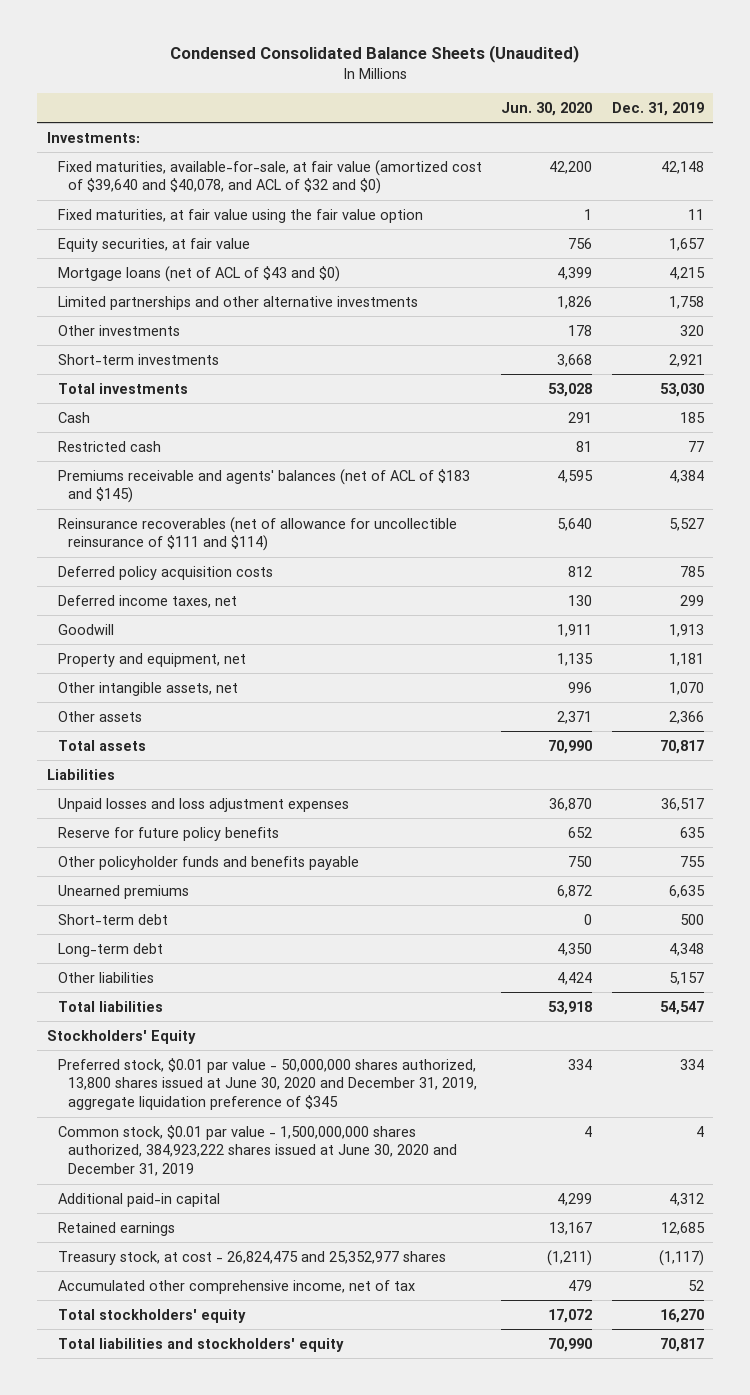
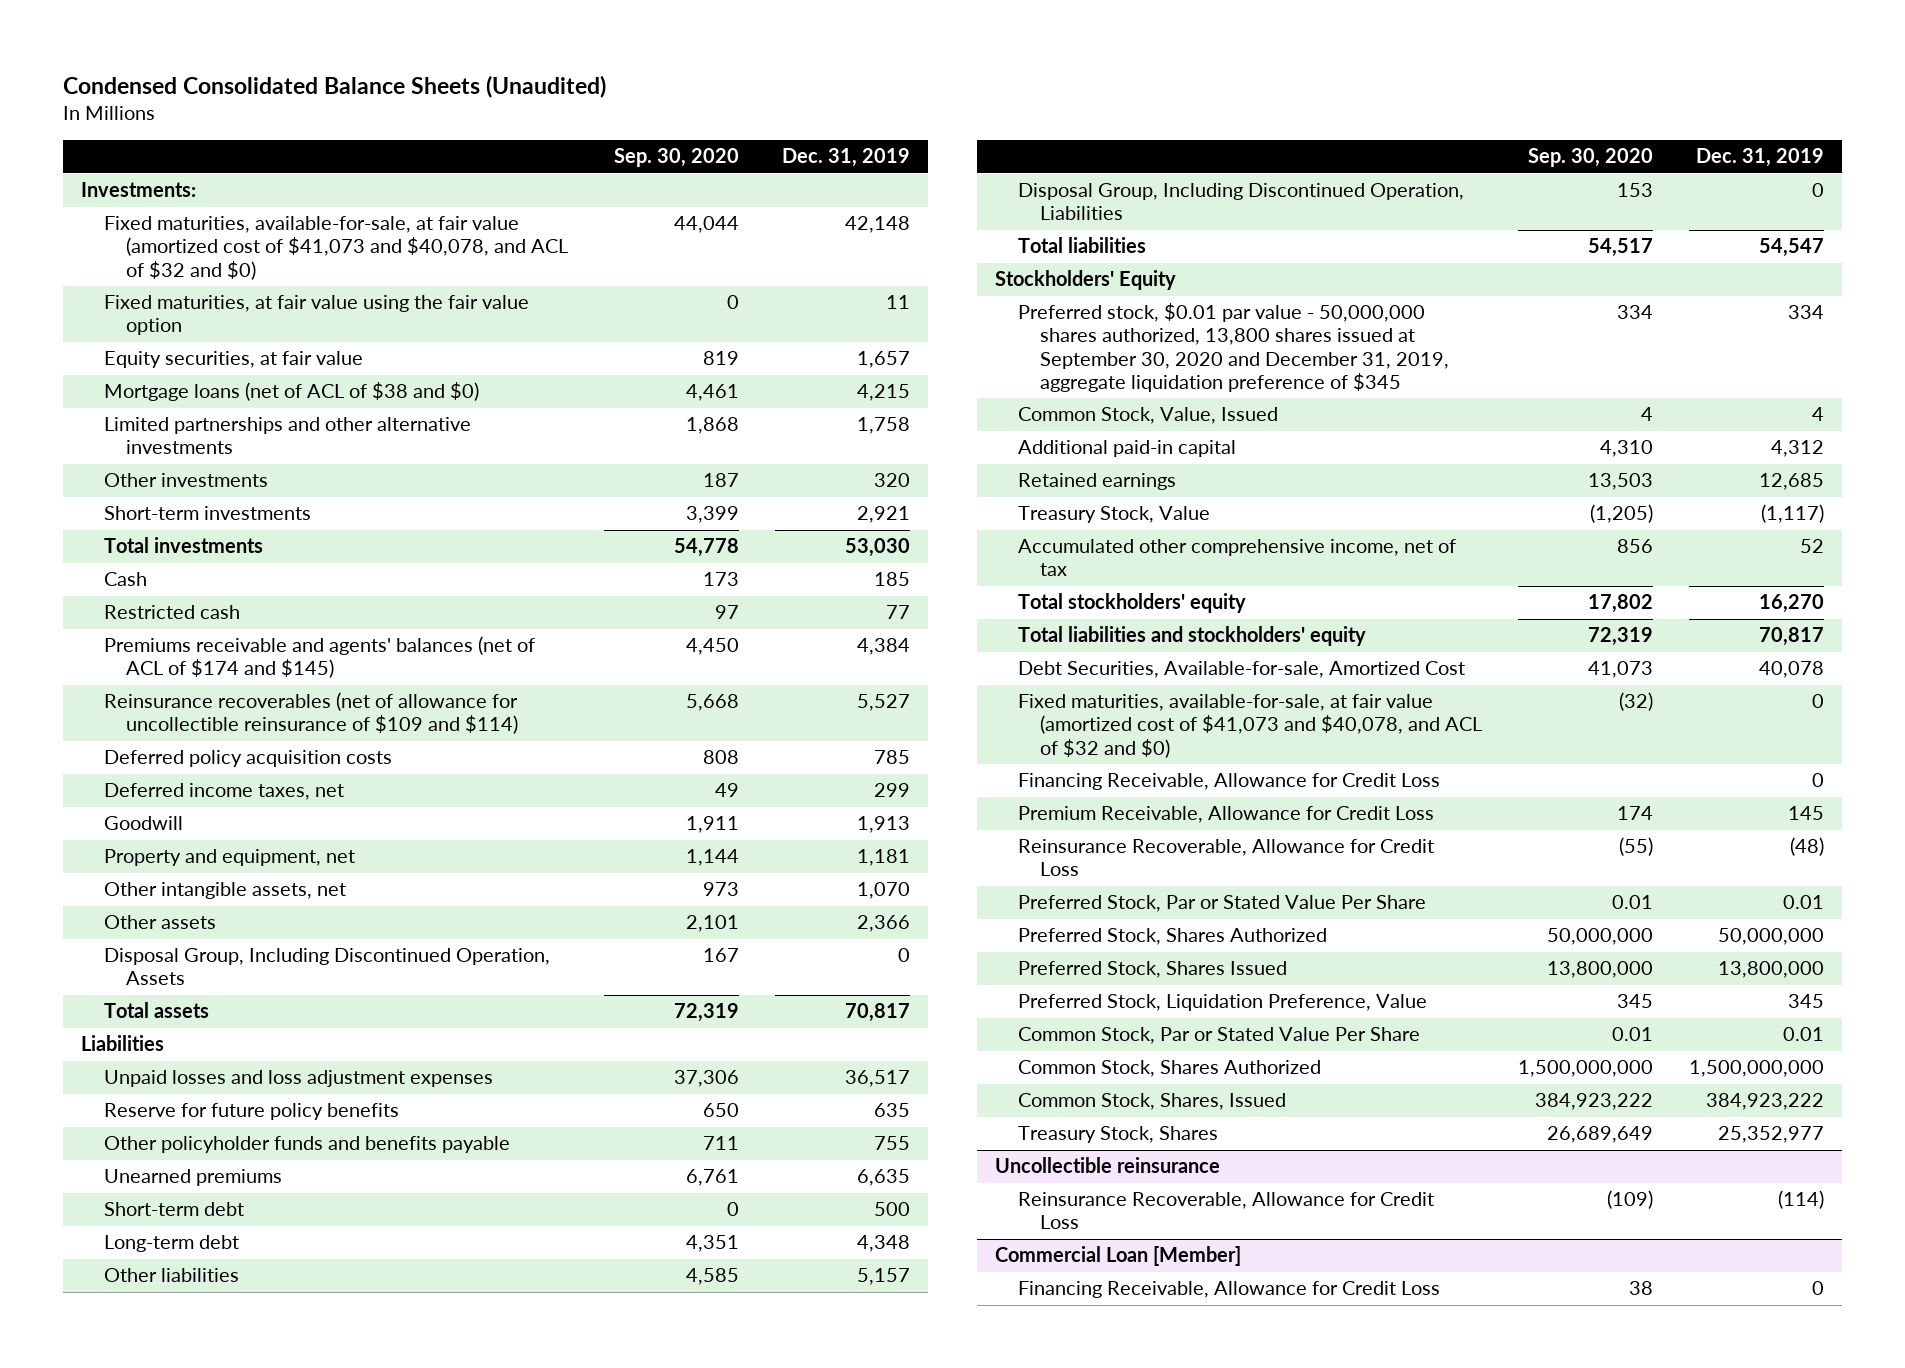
- | Jun. 30, 2020 | Dec. 31, 2019
+ | Sep. 30, 2020 | Dec. 31, 2019
- Fixed maturities, available-for-sale, at fair value (amortized cost of $39,640 and $40,078, and ACL of $32 and $0) | 42,200 | 42,148
+ Fixed maturities, available-for-sale, at fair value (amortized cost of $41,073 and $40,078, and ACL of $32 and $0) | 44,044 | 42,148
- Mortgage loans (net of ACL of $43 and $0) | 4,399 | 4,215
+ Mortgage loans (net of ACL of $38 and $0) | 4,461 | 4,215
- Premiums receivable and agents' balances (net of ACL of $183 and $145) | 4,595 | 4,384
- Reinsurance recoverables (net of allowance for uncollectible reinsurance of $111 and $114) | 5,640 | 5,527
+ Premiums receivable and agents' balances (net of ACL of $174 and $145) | 4,450 | 4,384
+ Reinsurance recoverables (net of allowance for uncollectible reinsurance of $109 and $114) | 5,668 | 5,527
+ Disposal Group, Including Discontinued Operation, Assets | 167 | 0
+ Disposal Group, Including Discontinued Operation, Liabilities | 153 | 0
- Preferred stock, $0.01 par value - 50,000,000 shares authorized, 13,800 shares issued at June 30, 2020 and December 31, 2019, aggregate liquidation preference of $345 | 334 | 334
- Common stock, $0.01 par value - 1,500,000,000 shares authorized, 384,923,222 shares issued at June 30, 2020 and December 31, 2019 | 4 | 4
+ Preferred stock, $0.01 par value - 50,000,000 shares authorized, 13,800 shares issued at September 30, 2020 and December 31, 2019, aggregate liquidation preference of $345 | 334 | 334
+ Common Stock, Value, Issued | 4 | 4
- Treasury stock, at cost - 26,824,475 and 25,352,977 shares | (1,211) | (1,117)
+ Treasury Stock, Value | (1,205) | (1,117)
+ Debt Securities, Available-for-sale, Amortized Cost | 41,073 | 40,078
+ Fixed maturities, available-for-sale, at fair value (amortized cost of $41,073 and $40,078, and ACL of $32 and $0) | (32) | 0
+ Financing Receivable, Allowance for Credit Loss | | 0
+ Premium Receivable, Allowance for Credit Loss | 174 | 145
+ Reinsurance Recoverable, Allowance for Credit Loss | (55) | (48)
+ Preferred Stock, Par or Stated Value Per Share | 0.01 | 0.01
+ Preferred Stock, Shares Authorized | 50,000,000 | 50,000,000
+ Preferred Stock, Shares Issued | 13,800,000 | 13,800,000
+ Preferred Stock, Liquidation Preference, Value | 345 | 345
+ Common Stock, Par or Stated Value Per Share | 0.01 | 0.01
+ Common Stock, Shares Authorized | 1,500,000,000 | 1,500,000,000
+ Common Stock, Shares, Issued | 384,923,222 | 384,923,222
+ Treasury Stock, Shares | 26,689,649 | 25,352,977
+ Uncollectible reinsurance
+ Reinsurance Recoverable, Allowance for Credit Loss | (109) | (114)
+ Commercial Loan [Member]
+ Financing Receivable, Allowance for Credit Loss | 38 | 0

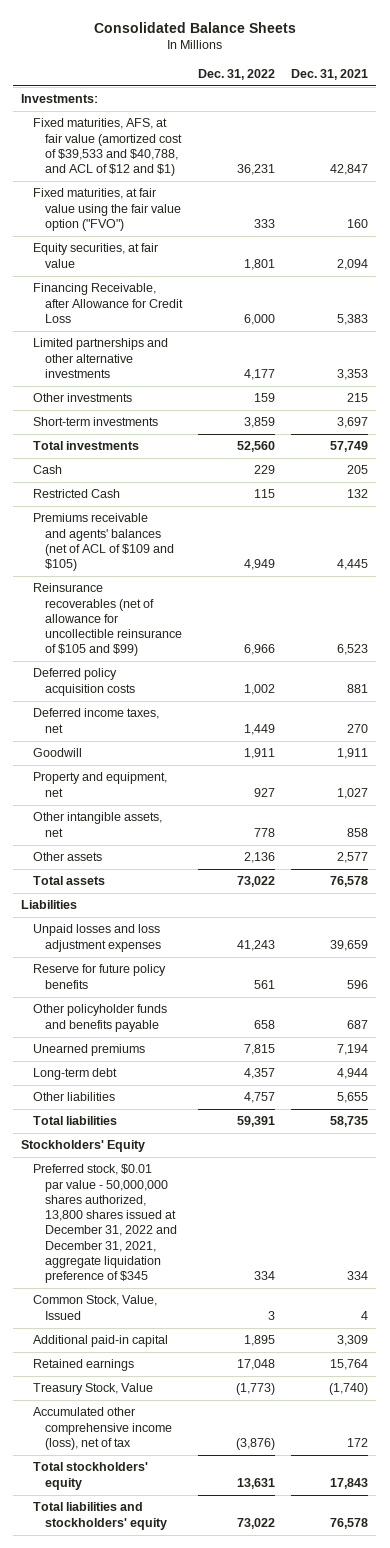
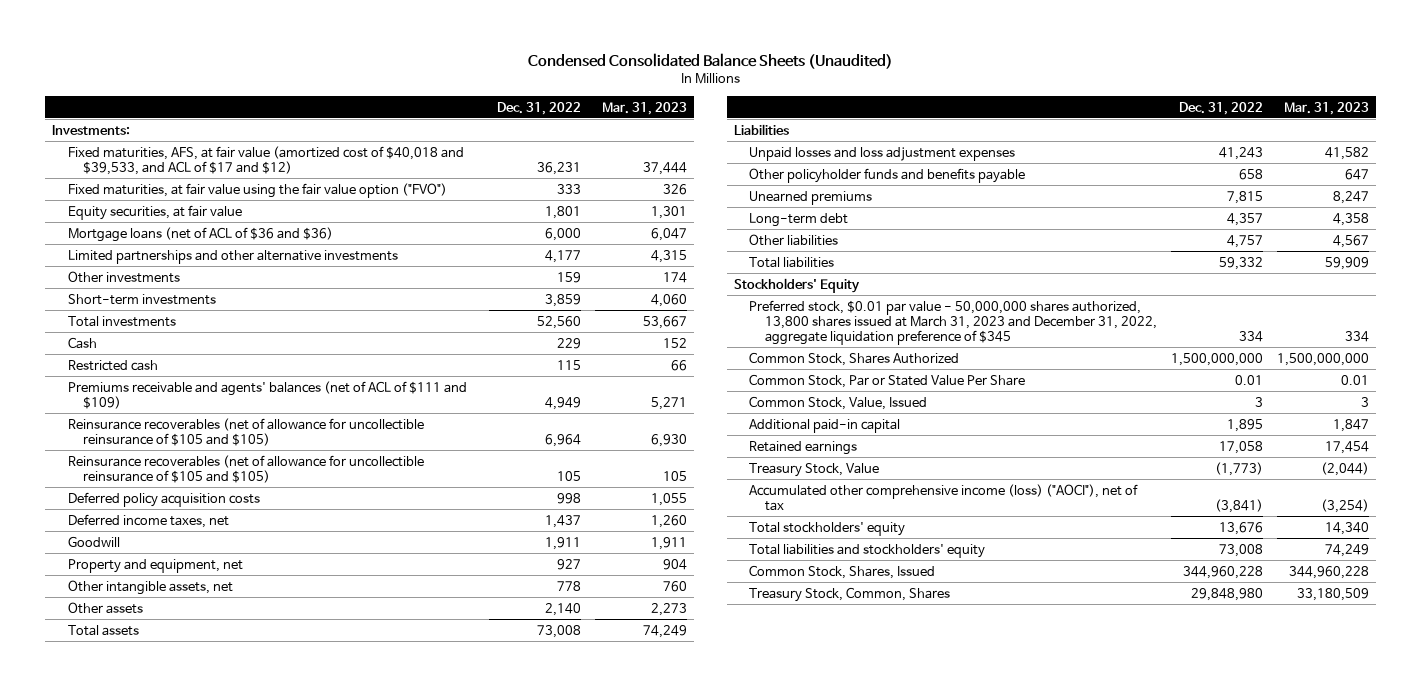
- Consolidated Balance Sheets
+ Condensed Consolidated Balance Sheets (Unaudited)
- | Dec. 31, 2022 | Dec. 31, 2021
+ | Dec. 31, 2022 | Mar. 31, 2023
- Fixed maturities, AFS, at fair value (amortized cost of $39,533 and $40,788, and ACL of $12 and $1) | 36,231 | 42,847
+ Fixed maturities, AFS, at fair value (amortized cost of $40,018 and $39,533, and ACL of $17 and $12) | 36,231 | 37,444
- Financing Receivable, after Allowance for Credit Loss | 6,000 | 5,383
+ Mortgage loans (net of ACL of $36 and $36) | 6,000 | 6,047
- Restricted Cash | 115 | 132
- Premiums receivable and agents' balances (net of ACL of $109 and $105) | 4,949 | 4,445
- Reinsurance recoverables (net of allowance for uncollectible reinsurance of $105 and $99) | 6,966 | 6,523
- Deferred policy acquisition costs | 1,002 | 881
- Deferred income taxes, net | 1,449 | 270
+ Restricted cash | 115 | 66
+ Premiums receivable and agents' balances (net of ACL of $111 and $109) | 4,949 | 5,271
+ Reinsurance recoverables (net of allowance for uncollectible reinsurance of $105 and $105) | 6,964 | 6,930
+ Reinsurance recoverables (net of allowance for uncollectible reinsurance of $105 and $105) | 105 | 105
+ Deferred policy acquisition costs | 998 | 1,055
+ Deferred income taxes, net | 1,437 | 1,260
- Other assets | 2,136 | 2,577
- Total assets | 73,022 | 76,578
+ Other assets | 2,140 | 2,273
+ Total assets | 73,008 | 74,249
- Reserve for future policy benefits | 561 | 596
- Total liabilities | 59,391 | 58,735
+ Total liabilities | 59,332 | 59,909
- Preferred stock, $0.01 par value - 50,000,000 shares authorized, 13,800 shares issued at December 31, 2022 and December 31, 2021, aggregate liquidation preference of $345 | 334 | 334
+ Preferred stock, $0.01 par value - 50,000,000 shares authorized, 13,800 shares issued at March 31, 2023 and December 31, 2022, aggregate liquidation preference of $345 | 334 | 334
+ Common Stock, Shares Authorized | 1,500,000,000 | 1,500,000,000
+ Common Stock, Par or Stated Value Per Share | 0.01 | 0.01
- Retained earnings | 17,048 | 15,764
+ Retained earnings | 17,058 | 17,454
- Accumulated other comprehensive income (loss), net of tax | (3,876) | 172
- Total stockholders' equity | 13,631 | 17,843
- Total liabilities and stockholders' equity | 73,022 | 76,578
+ Accumulated other comprehensive income (loss) ("AOCI"), net of tax | (3,841) | (3,254)
+ Total stockholders' equity | 13,676 | 14,340
+ Total liabilities and stockholders' equity | 73,008 | 74,249
+ Common Stock, Shares, Issued | 344,960,228 | 344,960,228
+ Treasury Stock, Common, Shares | 29,848,980 | 33,180,509

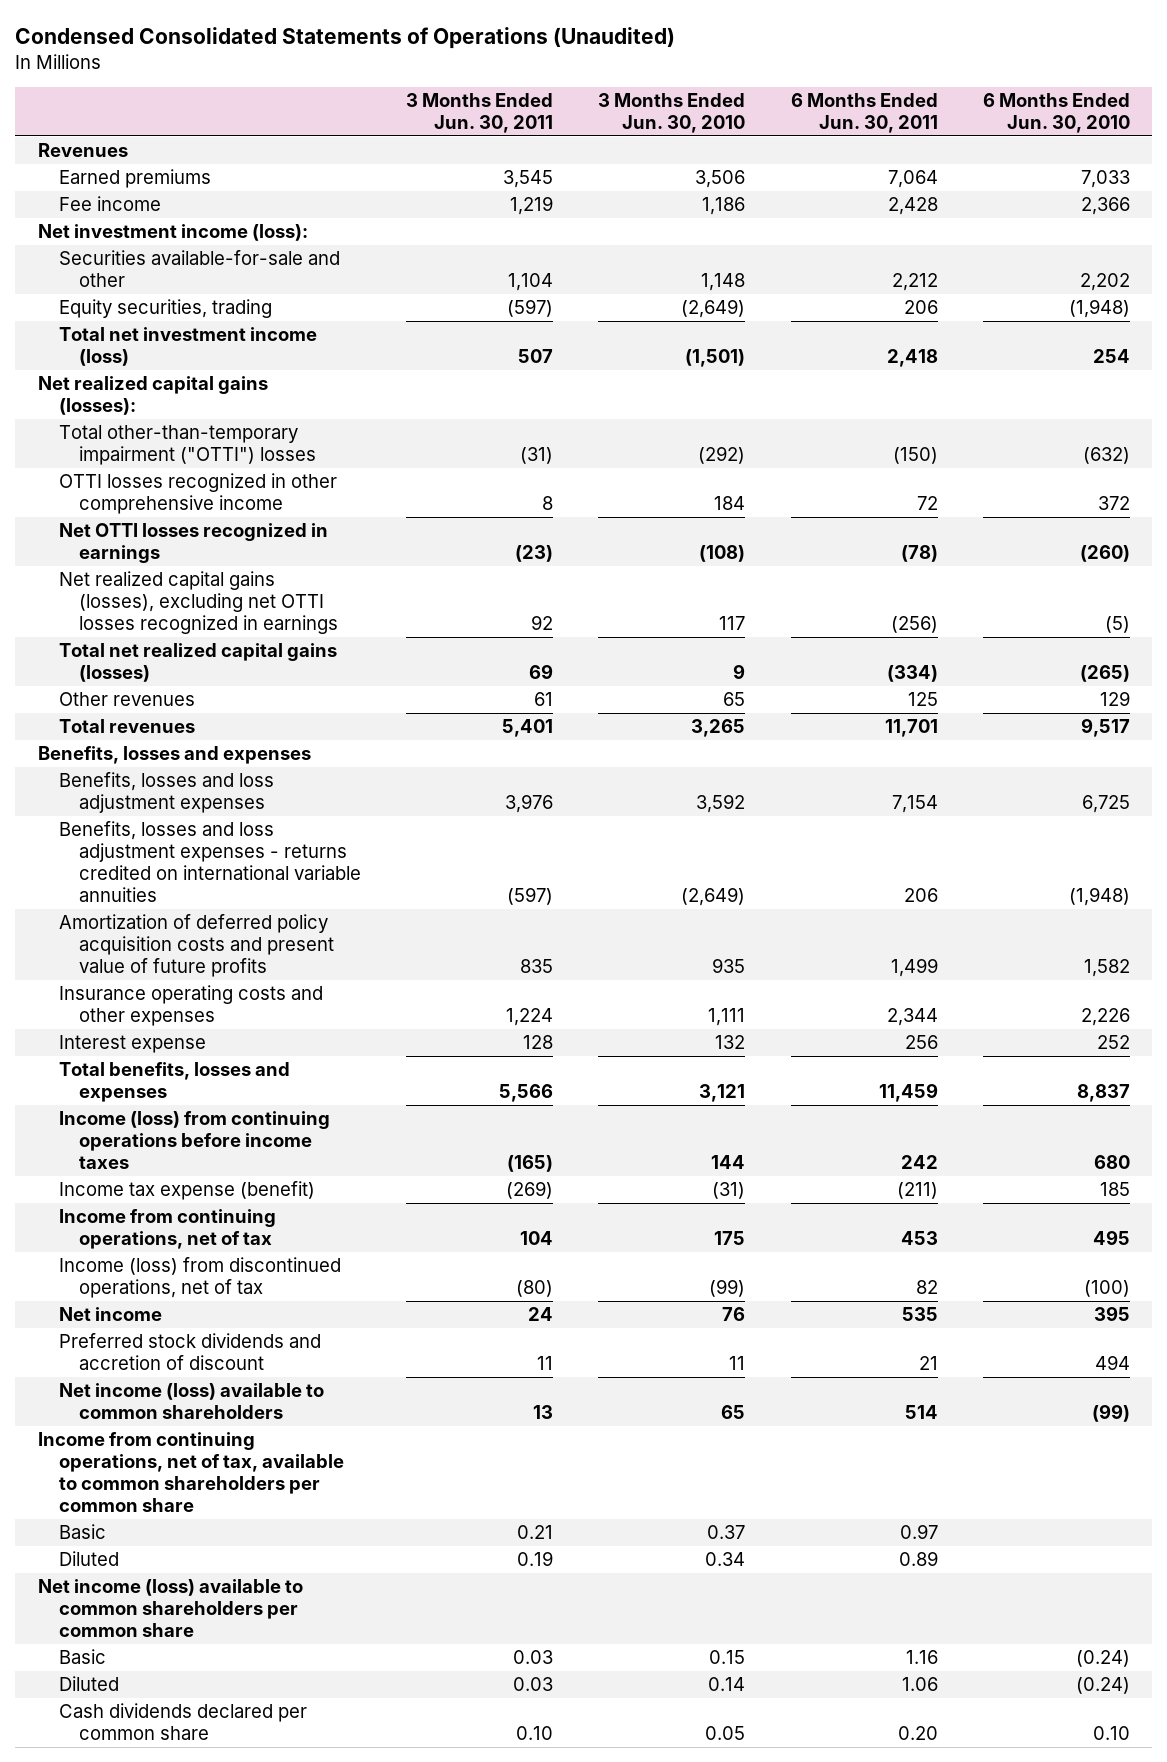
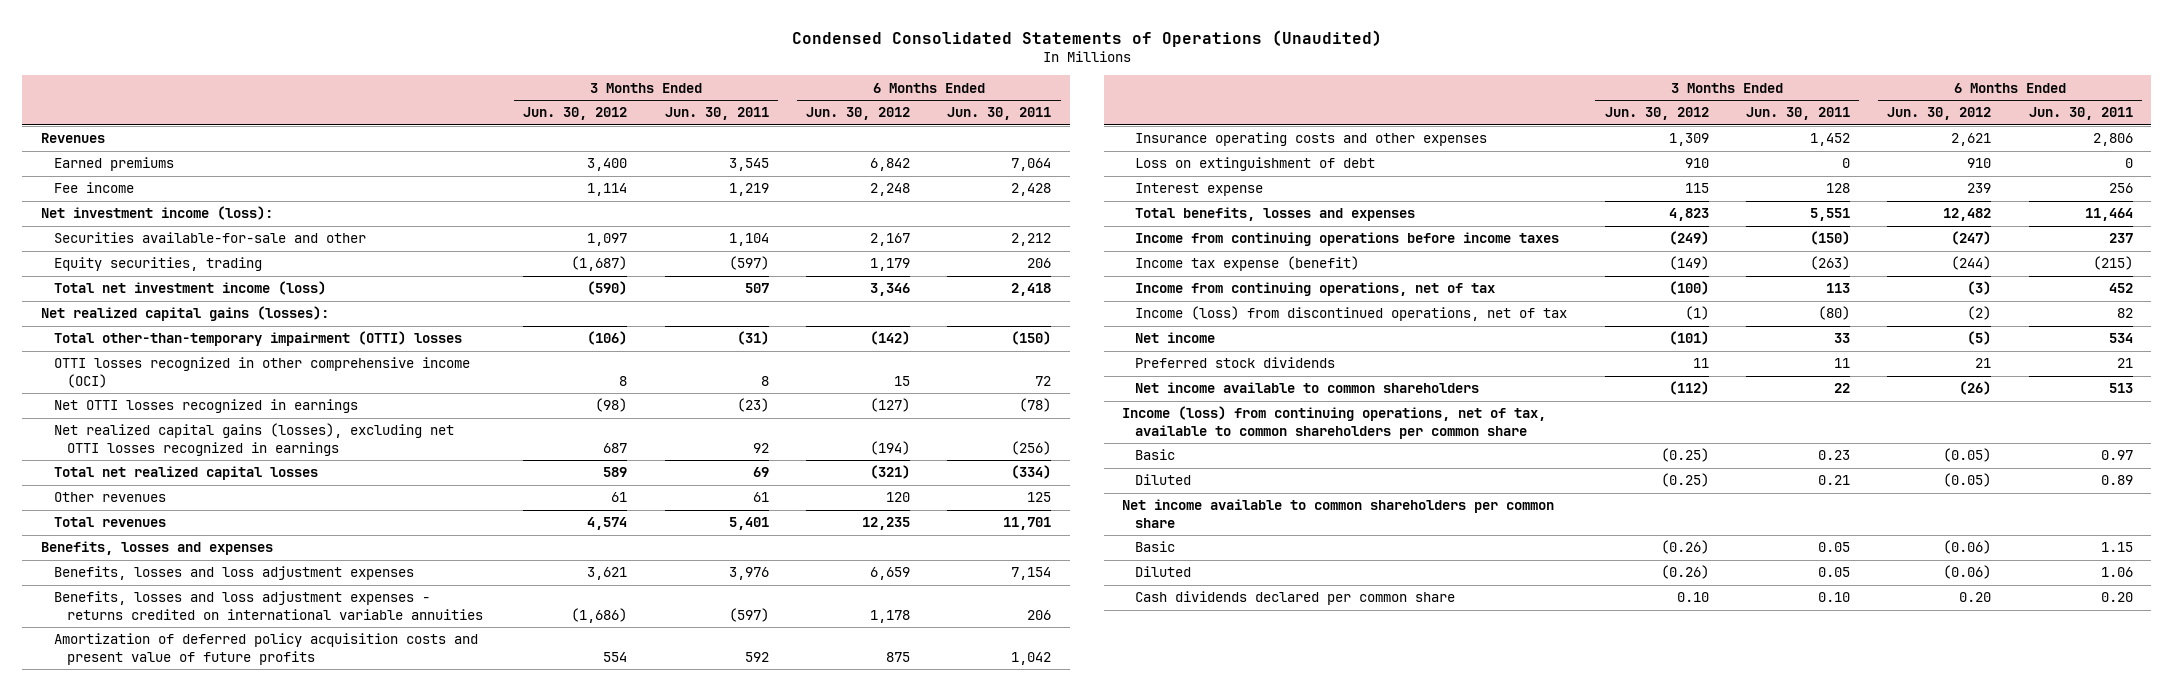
- | 3 Months Ended Jun. 30, 2011 | 3 Months Ended Jun. 30, 2010 | 6 Months Ended Jun. 30, 2011 | 6 Months Ended Jun. 30, 2010
+ | 3 Months Ended Jun. 30, 2012 | 3 Months Ended Jun. 30, 2011 | 6 Months Ended Jun. 30, 2012 | 6 Months Ended Jun. 30, 2011
- Total other-than-temporary impairment ("OTTI") losses | (31) | (292) | (150) | (632)
- OTTI losses recognized in other comprehensive income | 8 | 184 | 72 | 372
+ Total other-than-temporary impairment (OTTI) losses | (106) | (31) | (142) | (150)
+ OTTI losses recognized in other comprehensive income (OCI) | 8 | 8 | 15 | 72
- Total net realized capital gains (losses) | 69 | 9 | (334) | (265)
+ Total net realized capital losses | 589 | 69 | (321) | (334)
- Amortization of deferred policy acquisition costs and present value of future profits | 835 | 935 | 1,499 | 1,582
- Insurance operating costs and other expenses | 1,224 | 1,111 | 2,344 | 2,226
+ Amortization of deferred policy acquisition costs and present value of future profits | 554 | 592 | 875 | 1,042
+ Insurance operating costs and other expenses | 1,309 | 1,452 | 2,621 | 2,806
+ Loss on extinguishment of debt | 910 | 0 | 910 | 0
- Total benefits, losses and expenses | 5,566 | 3,121 | 11,459 | 8,837
- Income (loss) from continuing operations before income taxes | (165) | 144 | 242 | 680
- Income tax expense (benefit) | (269) | (31) | (211) | 185
- Income from continuing operations, net of tax | 104 | 175 | 453 | 495
+ Total benefits, losses and expenses | 4,823 | 5,551 | 12,482 | 11,464
+ Income from continuing operations before income taxes | (249) | (150) | (247) | 237
+ Income tax expense (benefit) | (149) | (263) | (244) | (215)
+ Income from continuing operations, net of tax | (100) | 113 | (3) | 452
- Net income | 24 | 76 | 535 | 395
- Preferred stock dividends and accretion of discount | 11 | 11 | 21 | 494
- Net income (loss) available to common shareholders | 13 | 65 | 514 | (99)
- Income from continuing operations, net of tax, available to common shareholders per common share
- Basic | 0.21 | 0.37 | 0.97 |
- Diluted | 0.19 | 0.34 | 0.89 |
- Net income (loss) available to common shareholders per common share
- Basic | 0.03 | 0.15 | 1.16 | (0.24)
- Diluted | 0.03 | 0.14 | 1.06 | (0.24)
+ Net income | (101) | 33 | (5) | 534
+ Preferred stock dividends | 11 | 11 | 21 | 21
+ Net income available to common shareholders | (112) | 22 | (26) | 513
+ Income (loss) from continuing operations, net of tax, available to common shareholders per common share
+ Basic | (0.25) | 0.23 | (0.05) | 0.97
+ Diluted | (0.25) | 0.21 | (0.05) | 0.89
+ Net income available to common shareholders per common share
+ Basic | (0.26) | 0.05 | (0.06) | 1.15
+ Diluted | (0.26) | 0.05 | (0.06) | 1.06

